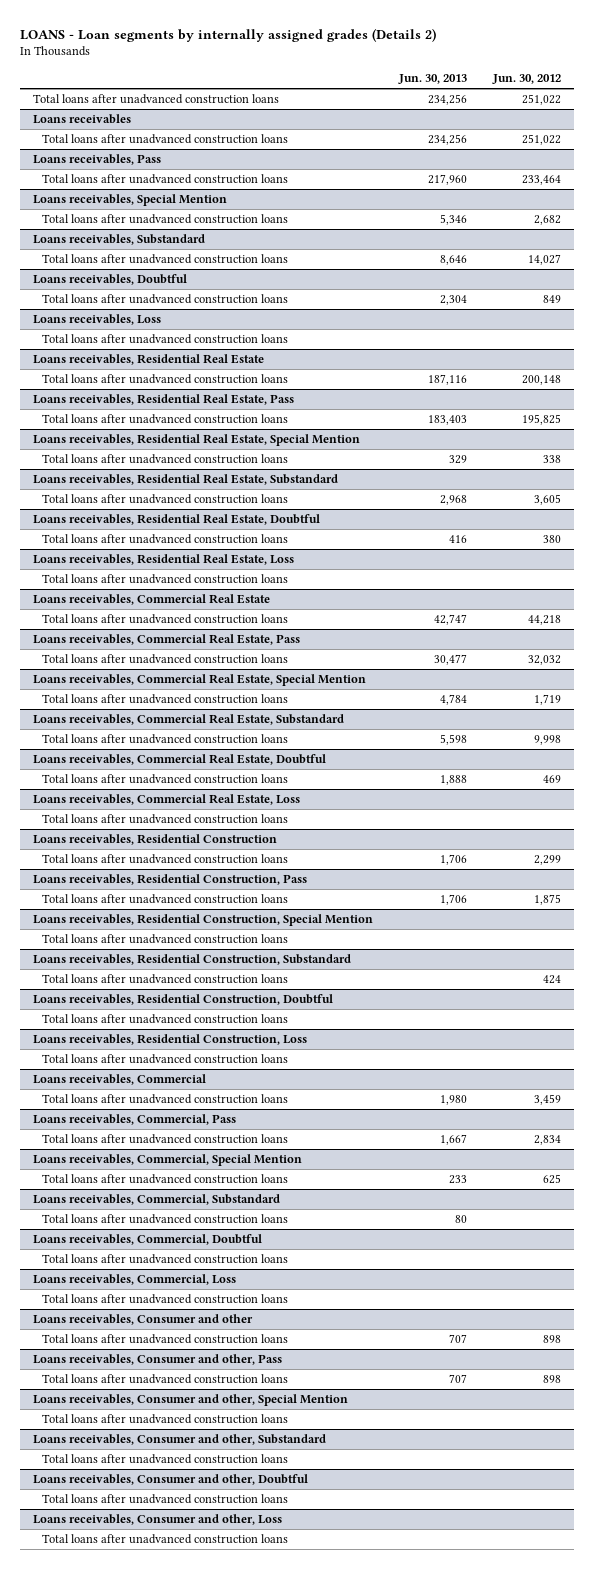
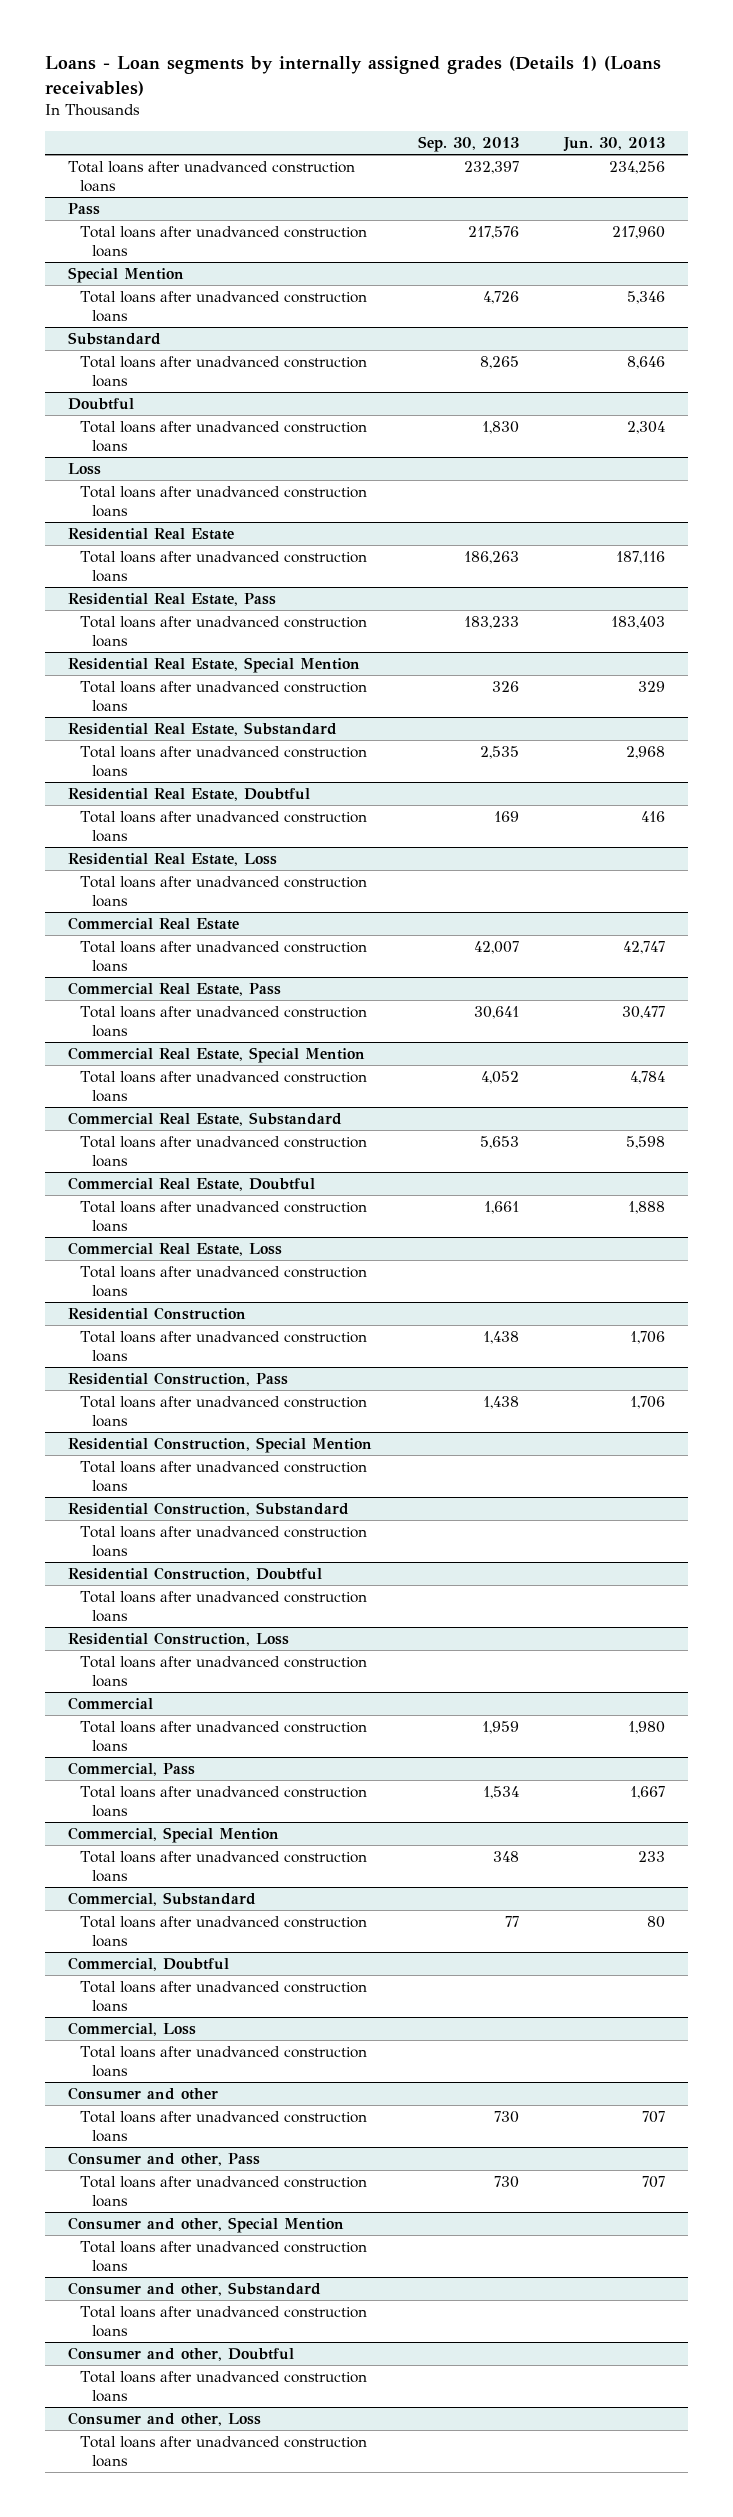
- LOANS - Loan segments by internally assigned grades (Details 2)
+ Loans - Loan segments by internally assigned grades (Details 1) (Loans receivables)
- | Jun. 30, 2013 | Jun. 30, 2012
+ | Sep. 30, 2013 | Jun. 30, 2013
- Loans receivables
- Total loans after unadvanced construction loans | 234,256 | 251,022
- Loans receivables, Pass
+ Pass
- Loans receivables, Special Mention
+ Special Mention
- Loans receivables, Substandard
+ Substandard
- Loans receivables, Doubtful
+ Doubtful
- Loans receivables, Loss
+ Loss
- Loans receivables, Residential Real Estate
+ Residential Real Estate
- Loans receivables, Residential Real Estate, Pass
+ Residential Real Estate, Pass
- Loans receivables, Residential Real Estate, Special Mention
+ Residential Real Estate, Special Mention
- Loans receivables, Residential Real Estate, Substandard
+ Residential Real Estate, Substandard
- Loans receivables, Residential Real Estate, Doubtful
+ Residential Real Estate, Doubtful
- Loans receivables, Residential Real Estate, Loss
+ Residential Real Estate, Loss
- Loans receivables, Commercial Real Estate
+ Commercial Real Estate
- Loans receivables, Commercial Real Estate, Pass
+ Commercial Real Estate, Pass
- Loans receivables, Commercial Real Estate, Special Mention
+ Commercial Real Estate, Special Mention
- Loans receivables, Commercial Real Estate, Substandard
+ Commercial Real Estate, Substandard
- Loans receivables, Commercial Real Estate, Doubtful
+ Commercial Real Estate, Doubtful
- Loans receivables, Commercial Real Estate, Loss
+ Commercial Real Estate, Loss
- Loans receivables, Residential Construction
+ Residential Construction
- Loans receivables, Residential Construction, Pass
+ Residential Construction, Pass
- Loans receivables, Residential Construction, Special Mention
+ Residential Construction, Special Mention
- Loans receivables, Residential Construction, Substandard
+ Residential Construction, Substandard
- Loans receivables, Residential Construction, Doubtful
+ Residential Construction, Doubtful
- Loans receivables, Residential Construction, Loss
+ Residential Construction, Loss
- Loans receivables, Commercial
+ Commercial
- Loans receivables, Commercial, Pass
+ Commercial, Pass
- Loans receivables, Commercial, Special Mention
+ Commercial, Special Mention
- Loans receivables, Commercial, Substandard
+ Commercial, Substandard
- Loans receivables, Commercial, Doubtful
+ Commercial, Doubtful
- Loans receivables, Commercial, Loss
+ Commercial, Loss
- Loans receivables, Consumer and other
+ Consumer and other
- Loans receivables, Consumer and other, Pass
+ Consumer and other, Pass
- Loans receivables, Consumer and other, Special Mention
+ Consumer and other, Special Mention
- Loans receivables, Consumer and other, Substandard
+ Consumer and other, Substandard
- Loans receivables, Consumer and other, Doubtful
+ Consumer and other, Doubtful
- Loans receivables, Consumer and other, Loss
+ Consumer and other, Loss

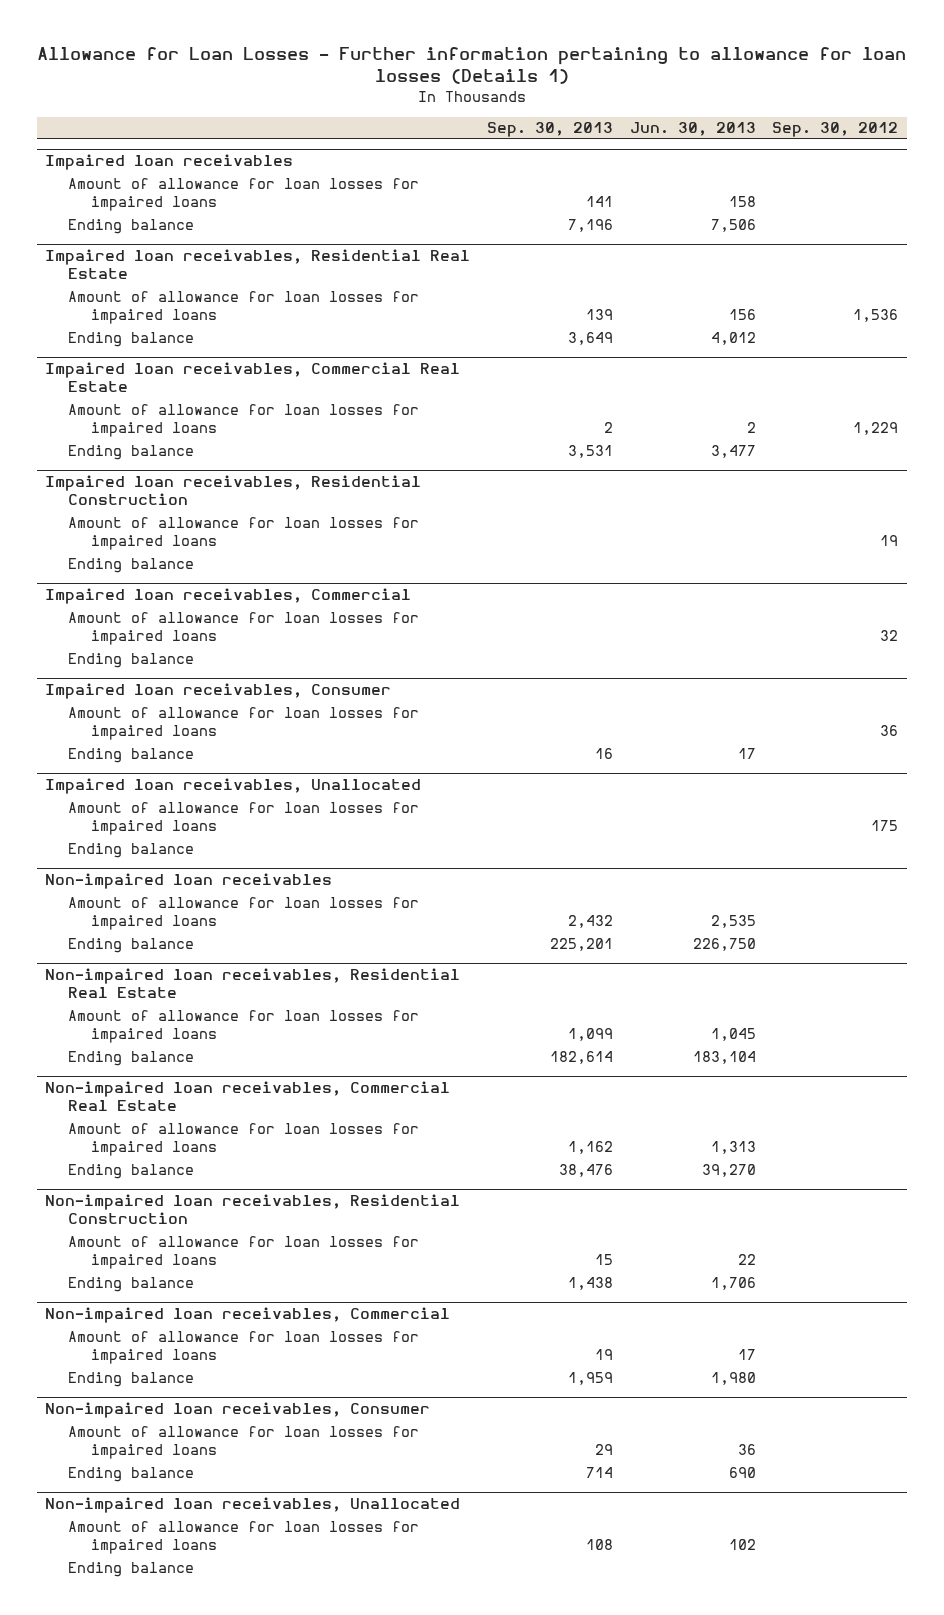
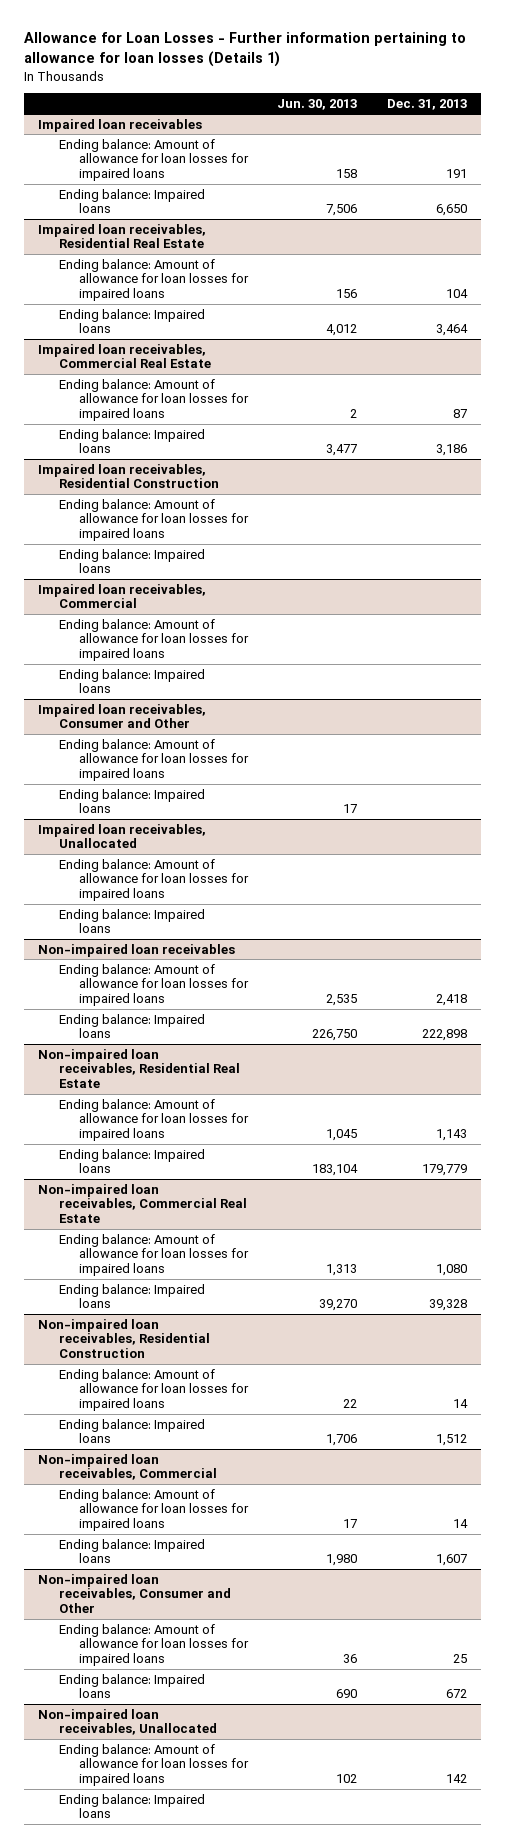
- | Sep. 30, 2013 | Jun. 30, 2013 | Sep. 30, 2012
+ | Jun. 30, 2013 | Dec. 31, 2013
@ Impaired loan receivables
- Amount of allowance for loan losses for impaired loans | 141 | 158 |
- Ending balance | 7,196 | 7,506 |
+ Ending balance: Amount of allowance for loan losses for impaired loans | 158 | 191
+ Ending balance: Impaired loans | 7,506 | 6,650
@ Impaired loan receivables, Residential Real Estate
- Amount of allowance for loan losses for impaired loans | 139 | 156 | 1,536
- Ending balance | 3,649 | 4,012 |
+ Ending balance: Amount of allowance for loan losses for impaired loans | 156 | 104
+ Ending balance: Impaired loans | 4,012 | 3,464
@ Impaired loan receivables, Commercial Real Estate
- Amount of allowance for loan losses for impaired loans | 2 | 2 | 1,229
- Ending balance | 3,531 | 3,477 |
+ Ending balance: Amount of allowance for loan losses for impaired loans | 2 | 87
+ Ending balance: Impaired loans | 3,477 | 3,186
@ Impaired loan receivables, Residential Construction
- Amount of allowance for loan losses for impaired loans | | | 19
- Ending balance
+ Ending balance: Amount of allowance for loan losses for impaired loans
+ Ending balance: Impaired loans
@ Impaired loan receivables, Commercial
- Amount of allowance for loan losses for impaired loans | | | 32
- Ending balance
- Impaired loan receivables, Consumer
- Amount of allowance for loan losses for impaired loans | | | 36
- Ending balance | 16 | 17 |
@ Impaired loan receivables, Commercial
+ Ending balance: Amount of allowance for loan losses for impaired loans
+ Ending balance: Impaired loans
+ Impaired loan receivables, Consumer and Other
+ Ending balance: Amount of allowance for loan losses for impaired loans
+ Ending balance: Impaired loans | 17 |
@ Impaired loan receivables, Unallocated
- Amount of allowance for loan losses for impaired loans | | | 175
- Ending balance
+ Ending balance: Amount of allowance for loan losses for impaired loans
+ Ending balance: Impaired loans
@ Non-impaired loan receivables
- Amount of allowance for loan losses for impaired loans | 2,432 | 2,535 |
- Ending balance | 225,201 | 226,750 |
+ Ending balance: Amount of allowance for loan losses for impaired loans | 2,535 | 2,418
+ Ending balance: Impaired loans | 226,750 | 222,898
@ Non-impaired loan receivables, Residential Real Estate
- Amount of allowance for loan losses for impaired loans | 1,099 | 1,045 |
- Ending balance | 182,614 | 183,104 |
+ Ending balance: Amount of allowance for loan losses for impaired loans | 1,045 | 1,143
+ Ending balance: Impaired loans | 183,104 | 179,779
@ Non-impaired loan receivables, Commercial Real Estate
- Amount of allowance for loan losses for impaired loans | 1,162 | 1,313 |
- Ending balance | 38,476 | 39,270 |
+ Ending balance: Amount of allowance for loan losses for impaired loans | 1,313 | 1,080
+ Ending balance: Impaired loans | 39,270 | 39,328
@ Non-impaired loan receivables, Residential Construction
- Amount of allowance for loan losses for impaired loans | 15 | 22 |
- Ending balance | 1,438 | 1,706 |
+ Ending balance: Amount of allowance for loan losses for impaired loans | 22 | 14
+ Ending balance: Impaired loans | 1,706 | 1,512
@ Non-impaired loan receivables, Commercial
- Amount of allowance for loan losses for impaired loans | 19 | 17 |
- Ending balance | 1,959 | 1,980 |
- Non-impaired loan receivables, Consumer
- Amount of allowance for loan losses for impaired loans | 29 | 36 |
- Ending balance | 714 | 690 |
@ Non-impaired loan receivables, Commercial
+ Ending balance: Amount of allowance for loan losses for impaired loans | 17 | 14
+ Ending balance: Impaired loans | 1,980 | 1,607
+ Non-impaired loan receivables, Consumer and Other
+ Ending balance: Amount of allowance for loan losses for impaired loans | 36 | 25
+ Ending balance: Impaired loans | 690 | 672
@ Non-impaired loan receivables, Unallocated
- Amount of allowance for loan losses for impaired loans | 108 | 102 |
- Ending balance
+ Ending balance: Amount of allowance for loan losses for impaired loans | 102 | 142
+ Ending balance: Impaired loans

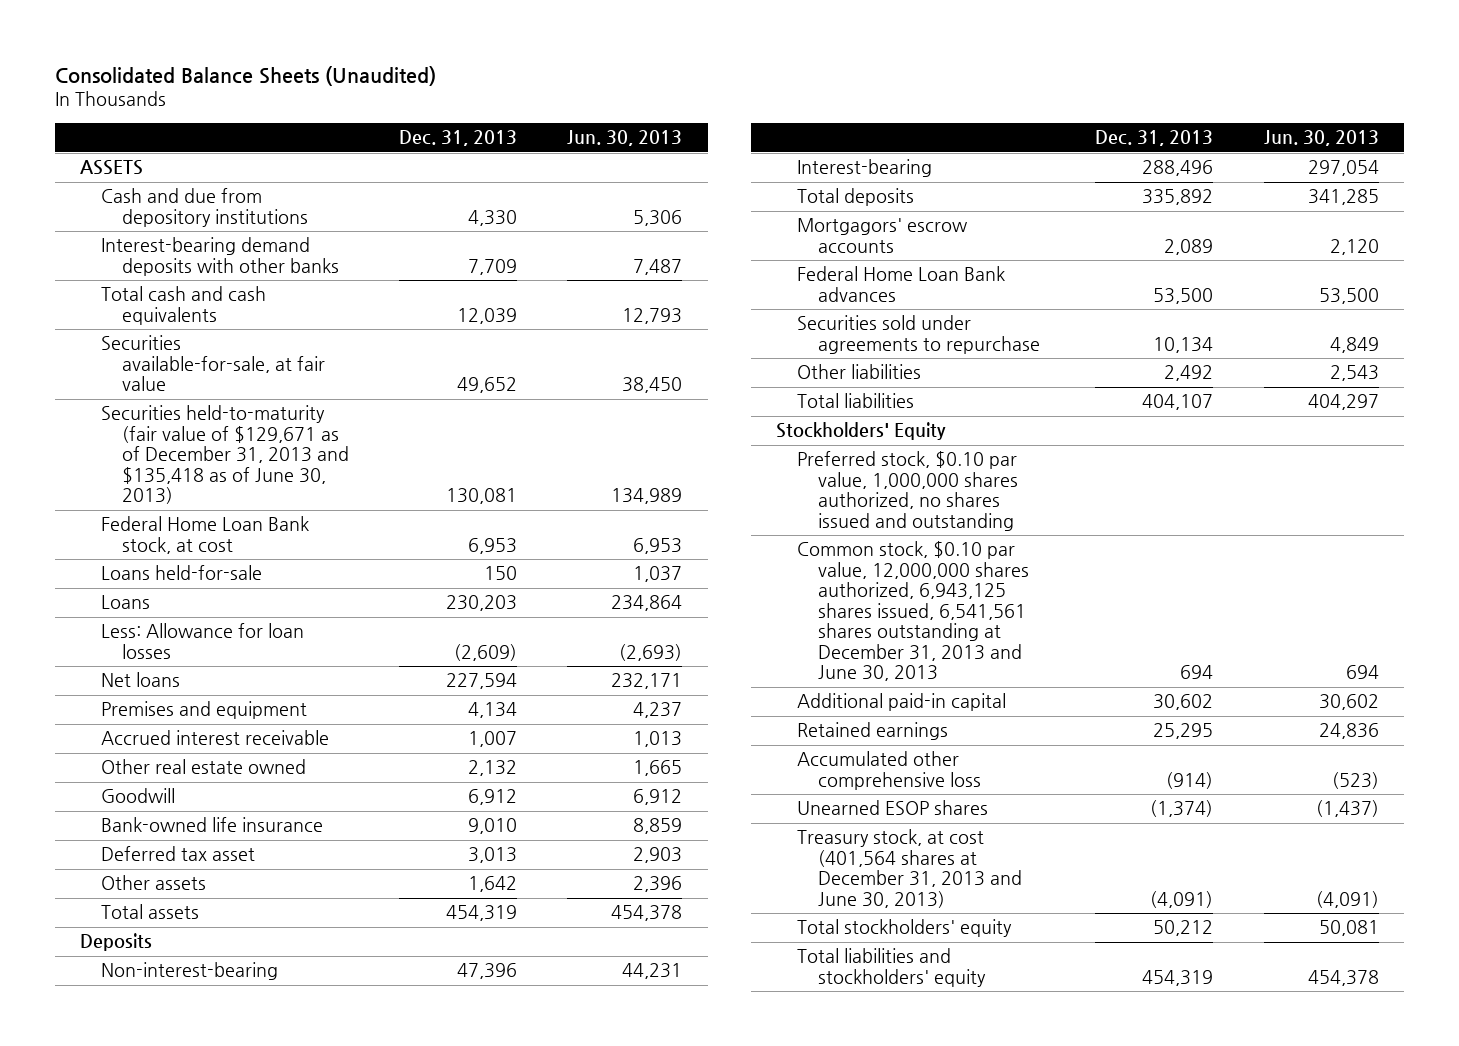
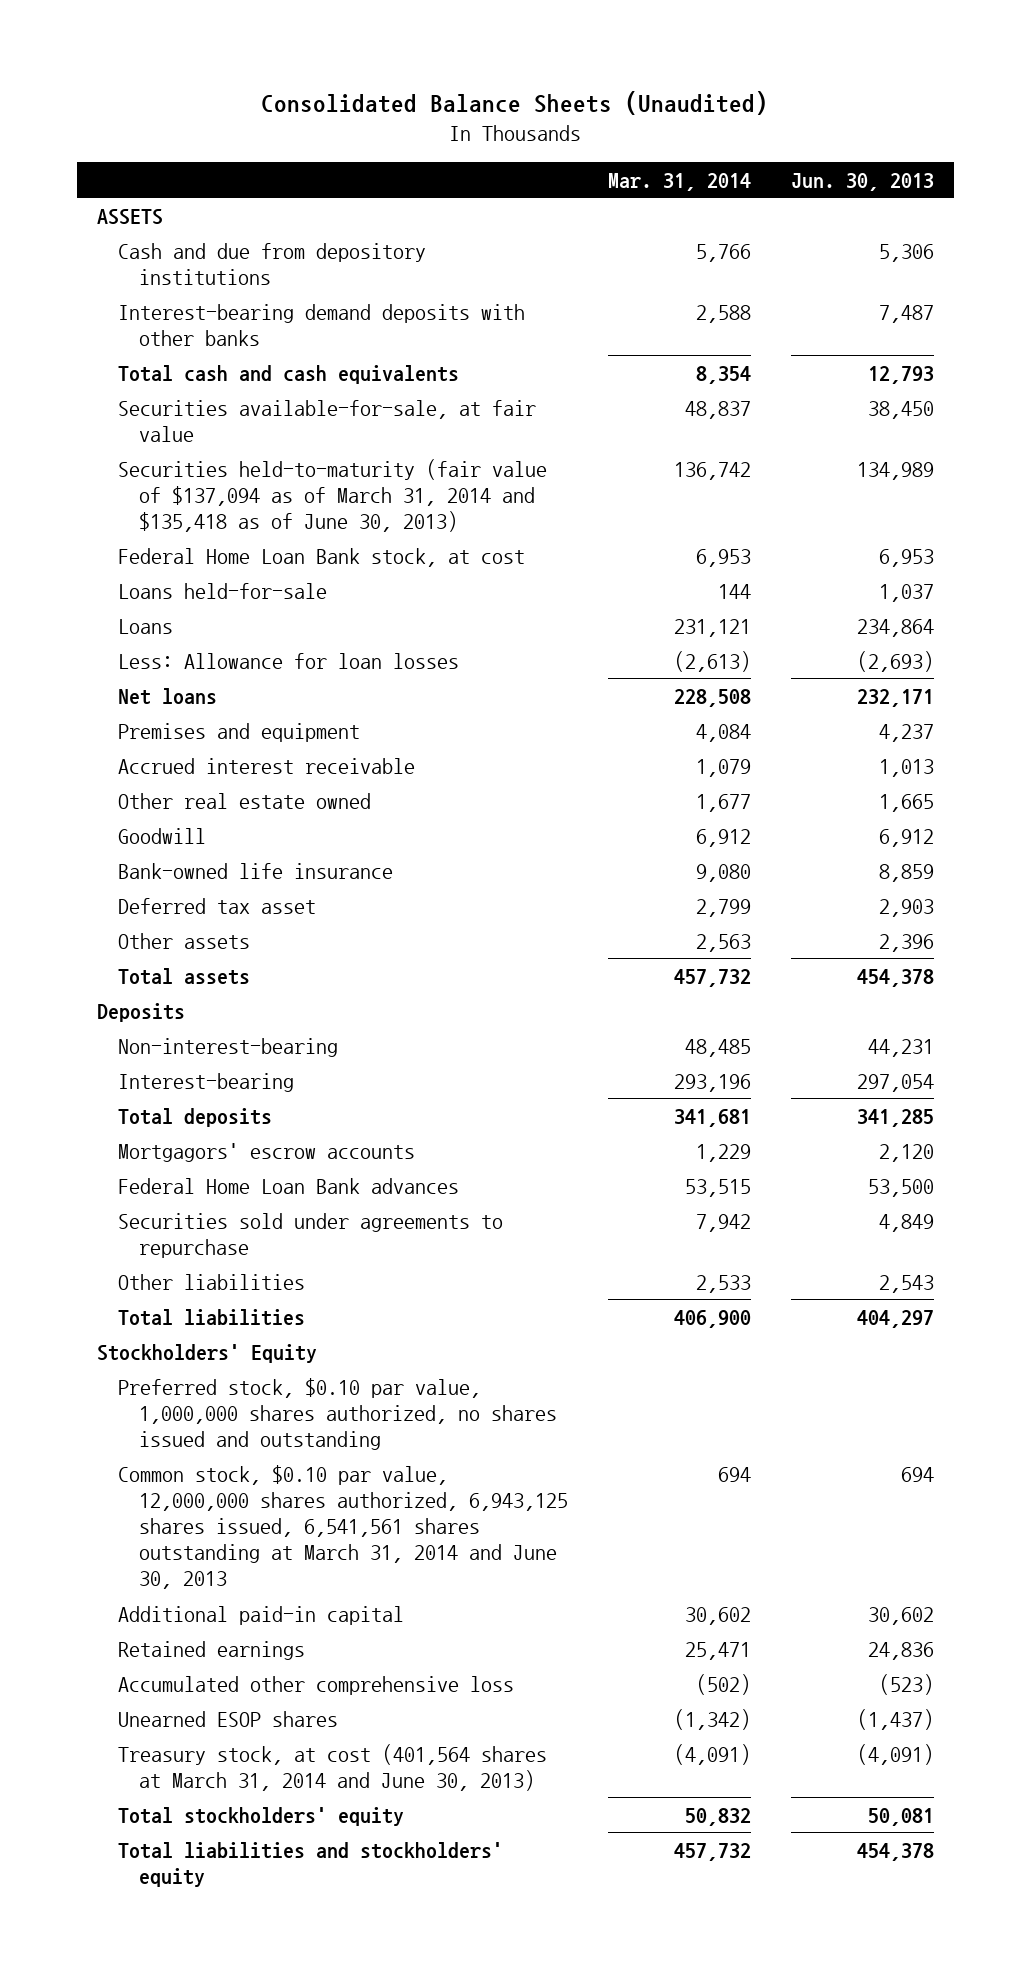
- | Dec. 31, 2013 | Jun. 30, 2013
+ | Mar. 31, 2014 | Jun. 30, 2013
- Securities held-to-maturity (fair value of $129,671 as of December 31, 2013 and $135,418 as of June 30, 2013) | 130,081 | 134,989
+ Securities held-to-maturity (fair value of $137,094 as of March 31, 2014 and $135,418 as of June 30, 2013) | 136,742 | 134,989
- Common stock, $0.10 par value, 12,000,000 shares authorized, 6,943,125 shares issued, 6,541,561 shares outstanding at December 31, 2013 and June 30, 2013 | 694 | 694
+ Common stock, $0.10 par value, 12,000,000 shares authorized, 6,943,125 shares issued, 6,541,561 shares outstanding at March 31, 2014 and June 30, 2013 | 694 | 694
- Treasury stock, at cost (401,564 shares at December 31, 2013 and June 30, 2013) | (4,091) | (4,091)
+ Treasury stock, at cost (401,564 shares at March 31, 2014 and June 30, 2013) | (4,091) | (4,091)

